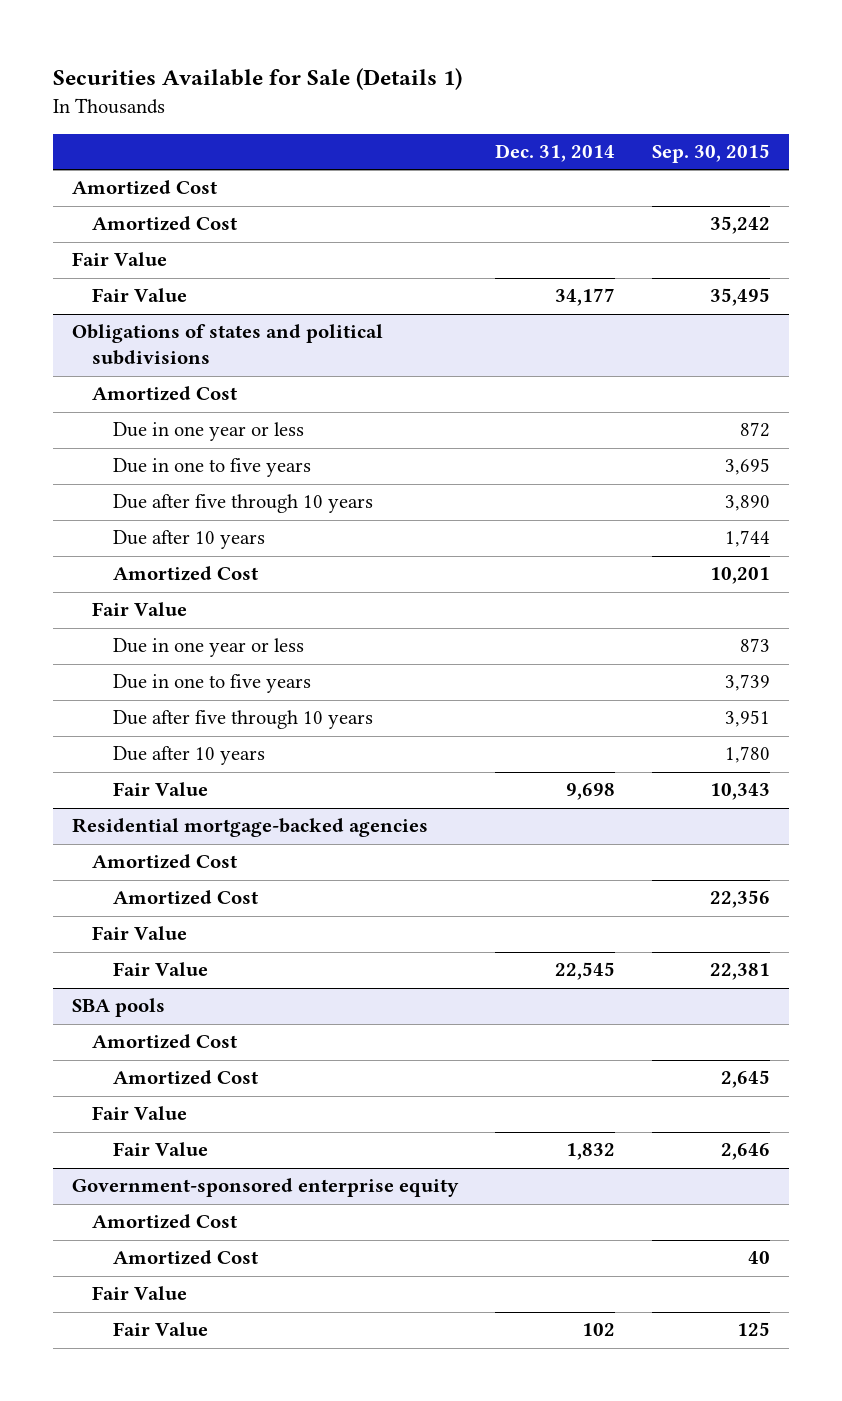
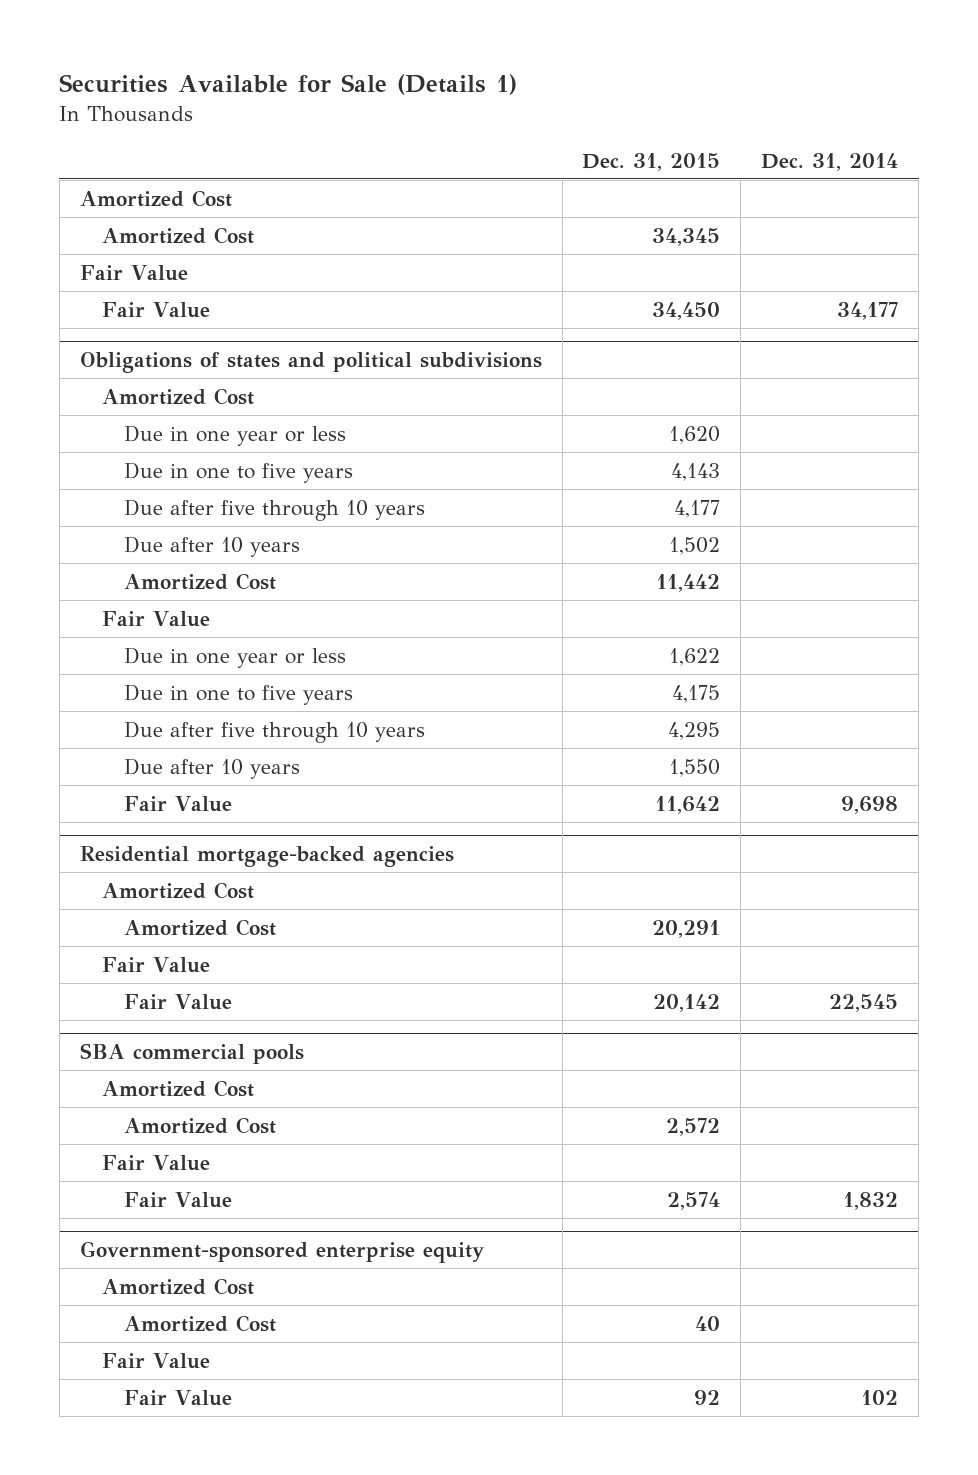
- | Dec. 31, 2014 | Sep. 30, 2015
+ | Dec. 31, 2015 | Dec. 31, 2014
- SBA pools
+ SBA commercial pools

